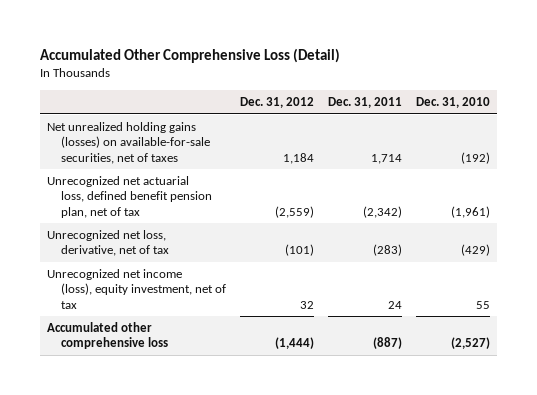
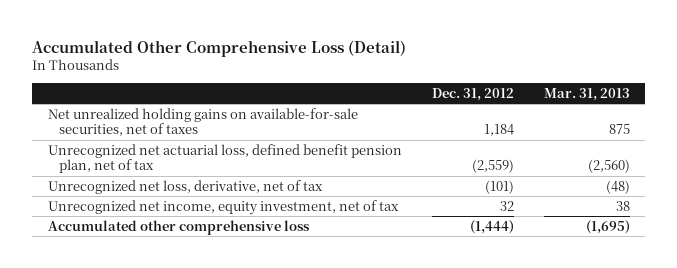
- | Dec. 31, 2012 | Dec. 31, 2011 | Dec. 31, 2010
+ | Dec. 31, 2012 | Mar. 31, 2013
- Net unrealized holding gains (losses) on available-for-sale securities, net of taxes | 1,184 | 1,714 | (192)
+ Net unrealized holding gains on available-for-sale securities, net of taxes | 1,184 | 875
- Unrecognized net income (loss), equity investment, net of tax | 32 | 24 | 55
+ Unrecognized net income, equity investment, net of tax | 32 | 38

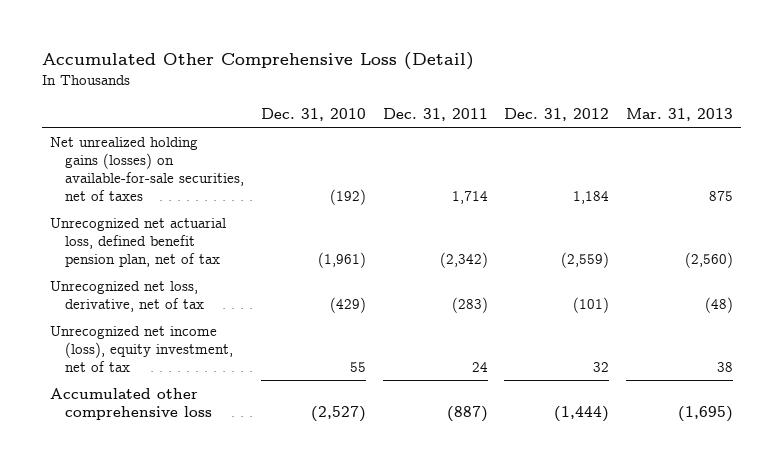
- | Dec. 31, 2012 | Mar. 31, 2013
+ | Dec. 31, 2010 | Dec. 31, 2011 | Dec. 31, 2012 | Mar. 31, 2013
- Net unrealized holding gains on available-for-sale securities, net of taxes | 1,184 | 875
+ Net unrealized holding gains (losses) on available-for-sale securities, net of taxes | (192) | 1,714 | 1,184 | 875
- Unrecognized net income, equity investment, net of tax | 32 | 38
+ Unrecognized net income (loss), equity investment, net of tax | 55 | 24 | 32 | 38

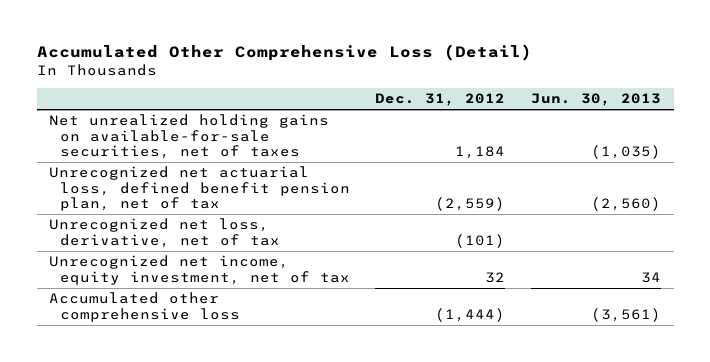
- | Dec. 31, 2010 | Dec. 31, 2011 | Dec. 31, 2012 | Mar. 31, 2013
+ | Dec. 31, 2012 | Jun. 30, 2013
- Net unrealized holding gains (losses) on available-for-sale securities, net of taxes | (192) | 1,714 | 1,184 | 875
+ Net unrealized holding gains on available-for-sale securities, net of taxes | 1,184 | (1,035)
- Unrecognized net income (loss), equity investment, net of tax | 55 | 24 | 32 | 38
+ Unrecognized net income, equity investment, net of tax | 32 | 34

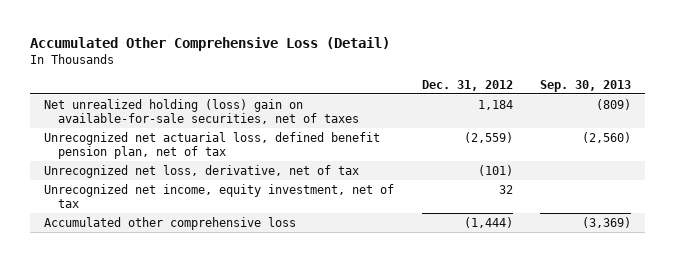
- | Dec. 31, 2012 | Jun. 30, 2013
+ | Dec. 31, 2012 | Sep. 30, 2013
- Net unrealized holding gains on available-for-sale securities, net of taxes | 1,184 | (1,035)
+ Net unrealized holding (loss) gain on available-for-sale securities, net of taxes | 1,184 | (809)

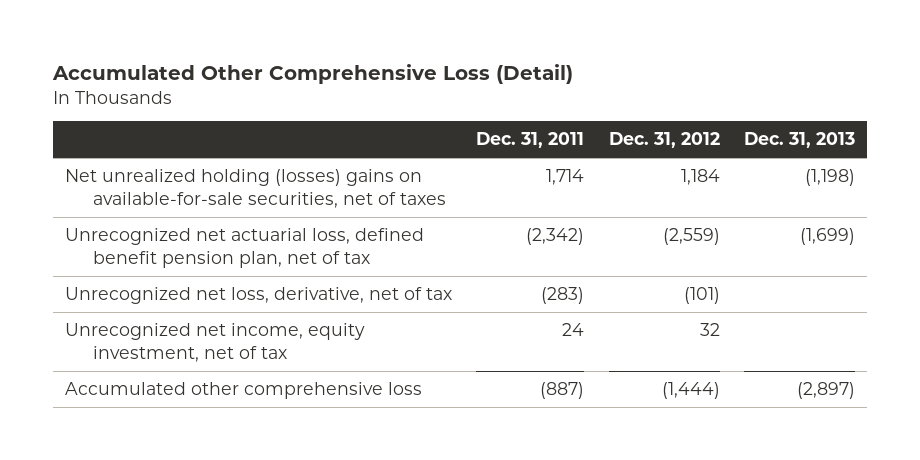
- | Dec. 31, 2012 | Sep. 30, 2013
+ | Dec. 31, 2011 | Dec. 31, 2012 | Dec. 31, 2013
- Net unrealized holding (loss) gain on available-for-sale securities, net of taxes | 1,184 | (809)
+ Net unrealized holding (losses) gains on available-for-sale securities, net of taxes | 1,714 | 1,184 | (1,198)

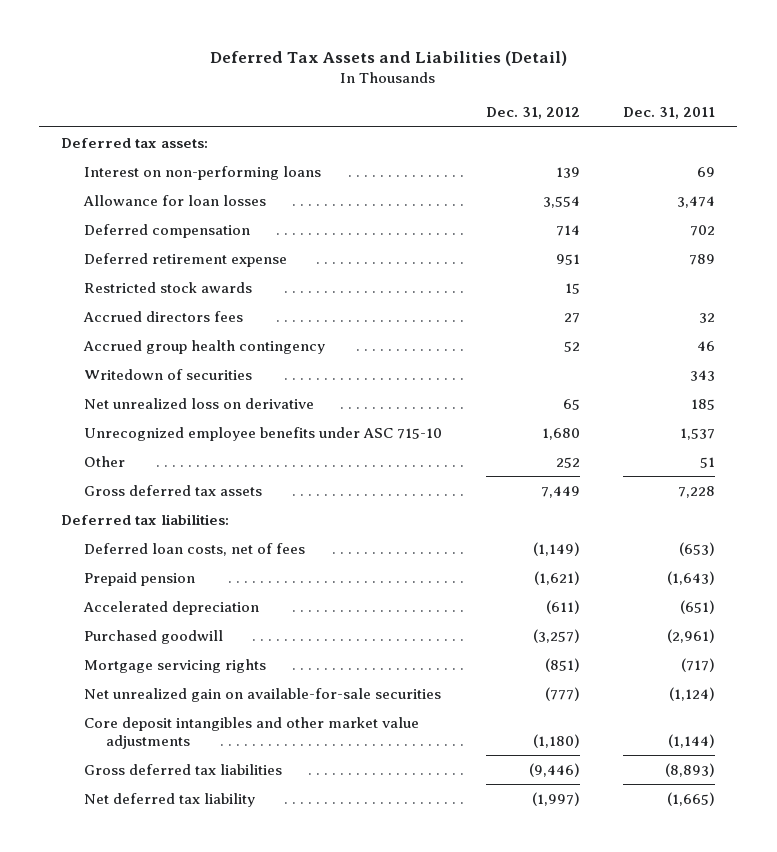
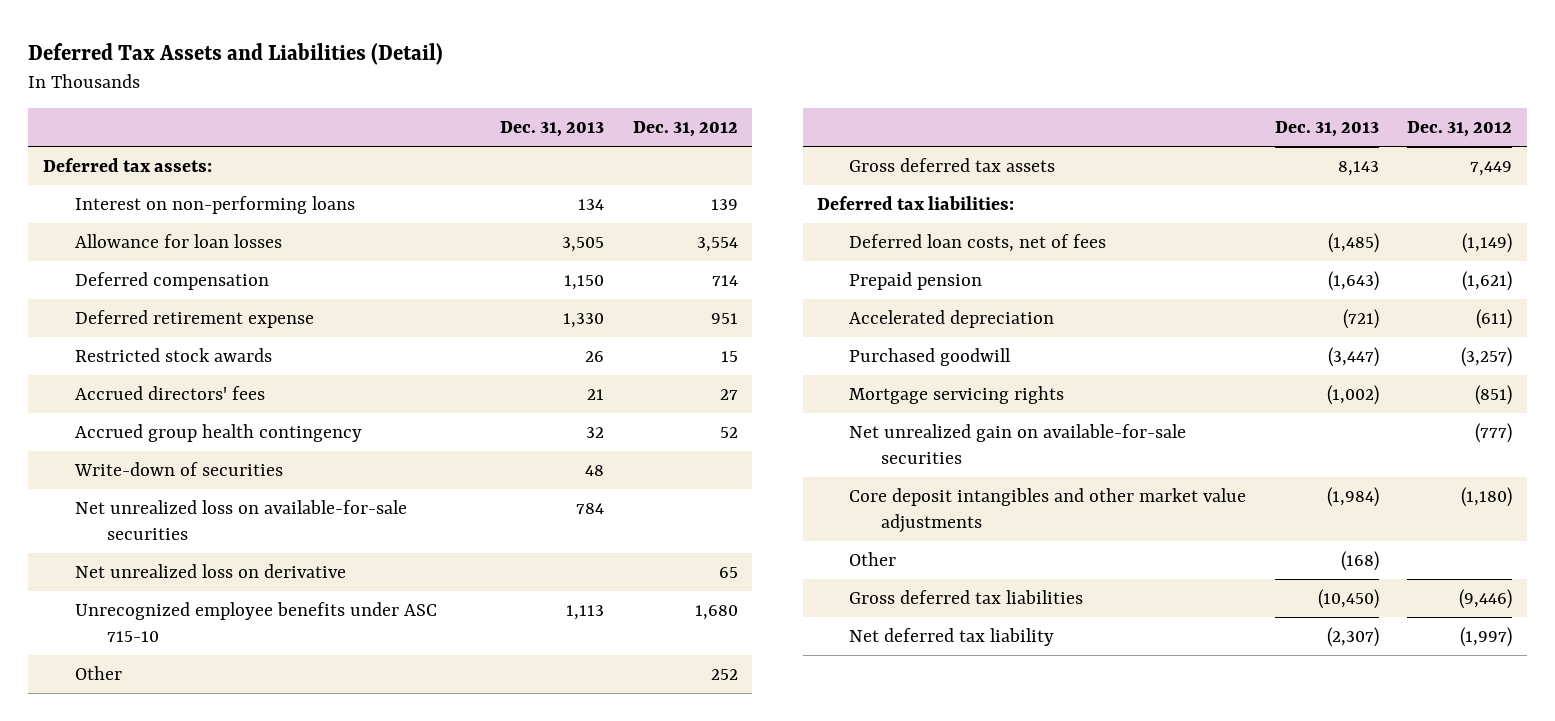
- | Dec. 31, 2012 | Dec. 31, 2011
+ | Dec. 31, 2013 | Dec. 31, 2012
- Accrued directors fees | 27 | 32
+ Accrued directors' fees | 21 | 27
- Writedown of securities | | 343
+ Write-down of securities | 48 |
+ Net unrealized loss on available-for-sale securities | 784 |
+ Other | (168) |

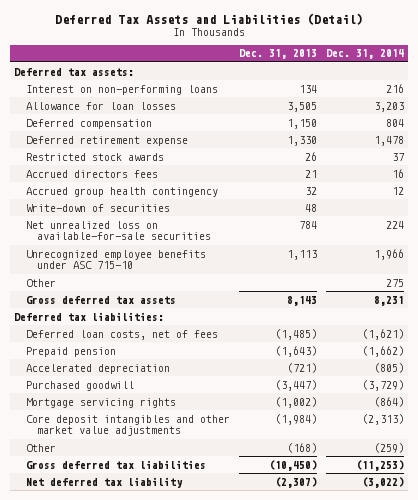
- | Dec. 31, 2013 | Dec. 31, 2012
+ | Dec. 31, 2013 | Dec. 31, 2014
- Accrued directors' fees | 21 | 27
+ Accrued directors fees | 21 | 16
- Net unrealized loss on derivative | | 65
- Net unrealized gain on available-for-sale securities | | (777)

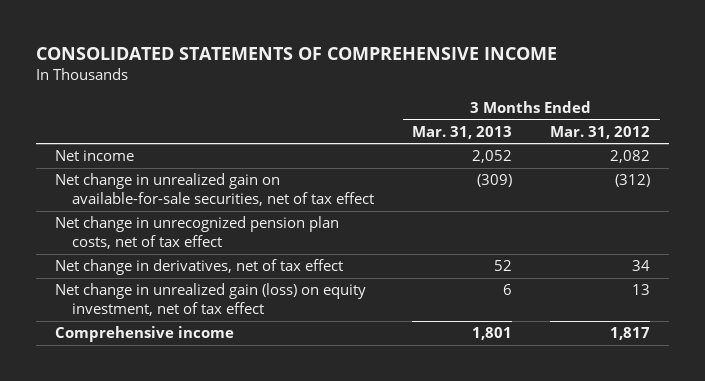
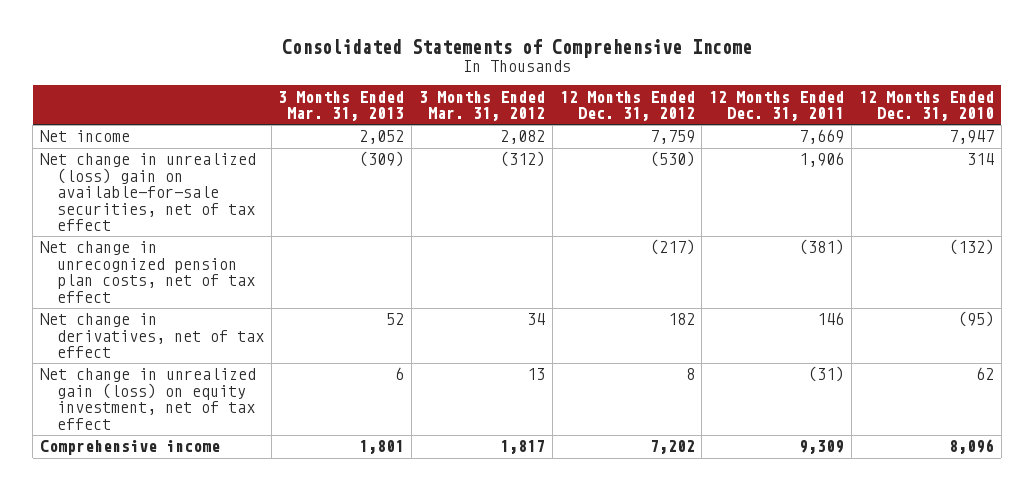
- CONSOLIDATED STATEMENTS OF COMPREHENSIVE INCOME
+ Consolidated Statements of Comprehensive Income
- | 3 Months Ended Mar. 31, 2013 | 3 Months Ended Mar. 31, 2012
+ | 3 Months Ended Mar. 31, 2013 | 3 Months Ended Mar. 31, 2012 | 12 Months Ended Dec. 31, 2012 | 12 Months Ended Dec. 31, 2011 | 12 Months Ended Dec. 31, 2010
- Net change in unrealized gain on available-for-sale securities, net of tax effect | (309) | (312)
+ Net change in unrealized (loss) gain on available-for-sale securities, net of tax effect | (309) | (312) | (530) | 1,906 | 314

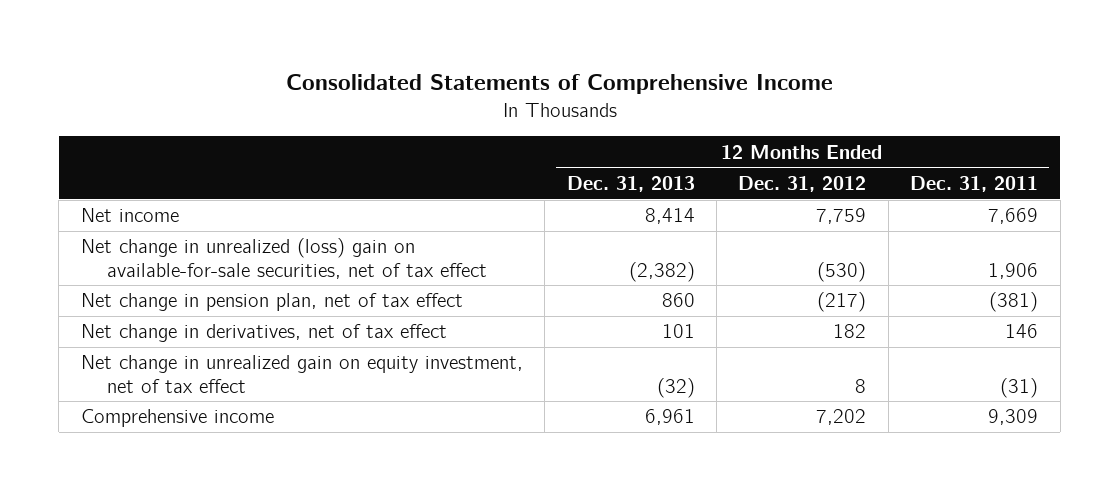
- | 3 Months Ended Mar. 31, 2013 | 3 Months Ended Mar. 31, 2012 | 12 Months Ended Dec. 31, 2012 | 12 Months Ended Dec. 31, 2011 | 12 Months Ended Dec. 31, 2010
+ | 12 Months Ended Dec. 31, 2013 | 12 Months Ended Dec. 31, 2012 | 12 Months Ended Dec. 31, 2011
- Net change in unrecognized pension plan costs, net of tax effect | | | (217) | (381) | (132)
+ Net change in pension plan, net of tax effect | 860 | (217) | (381)
- Net change in unrealized gain (loss) on equity investment, net of tax effect | 6 | 13 | 8 | (31) | 62
+ Net change in unrealized gain on equity investment, net of tax effect | (32) | 8 | (31)

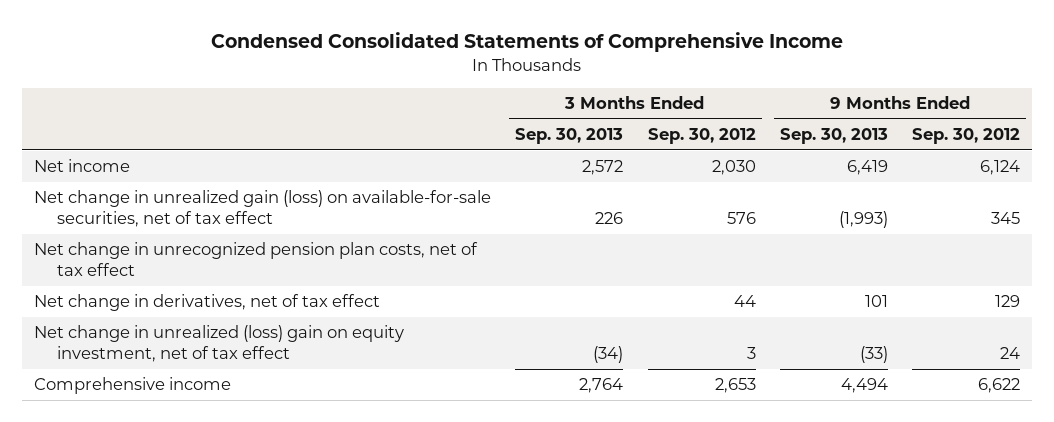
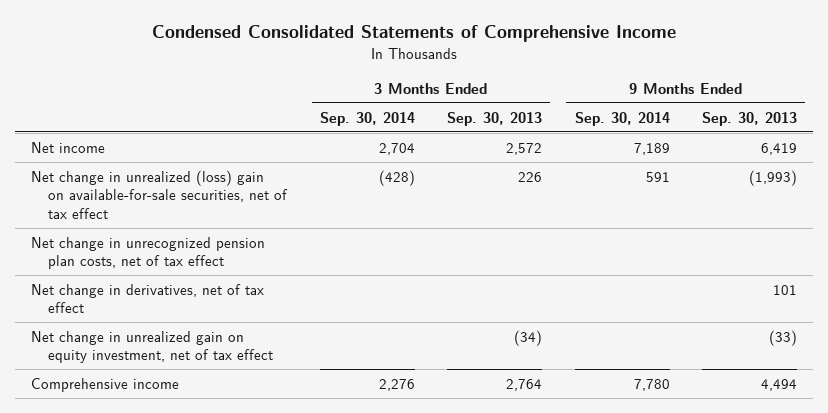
- | 3 Months Ended Sep. 30, 2013 | 3 Months Ended Sep. 30, 2012 | 9 Months Ended Sep. 30, 2013 | 9 Months Ended Sep. 30, 2012
+ | 3 Months Ended Sep. 30, 2014 | 3 Months Ended Sep. 30, 2013 | 9 Months Ended Sep. 30, 2014 | 9 Months Ended Sep. 30, 2013
- Net change in unrealized gain (loss) on available-for-sale securities, net of tax effect | 226 | 576 | (1,993) | 345
+ Net change in unrealized (loss) gain on available-for-sale securities, net of tax effect | (428) | 226 | 591 | (1,993)
- Net change in unrealized (loss) gain on equity investment, net of tax effect | (34) | 3 | (33) | 24
+ Net change in unrealized gain on equity investment, net of tax effect | | (34) | | (33)

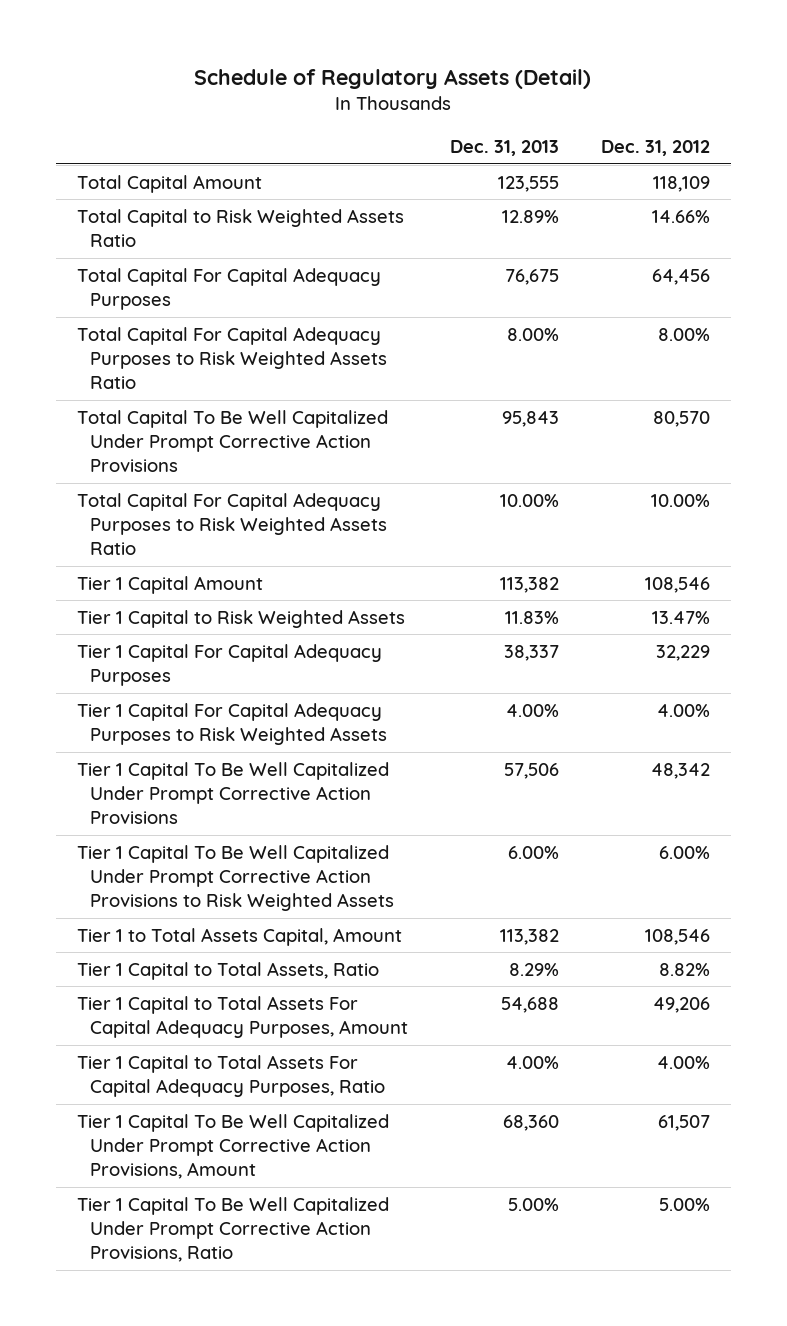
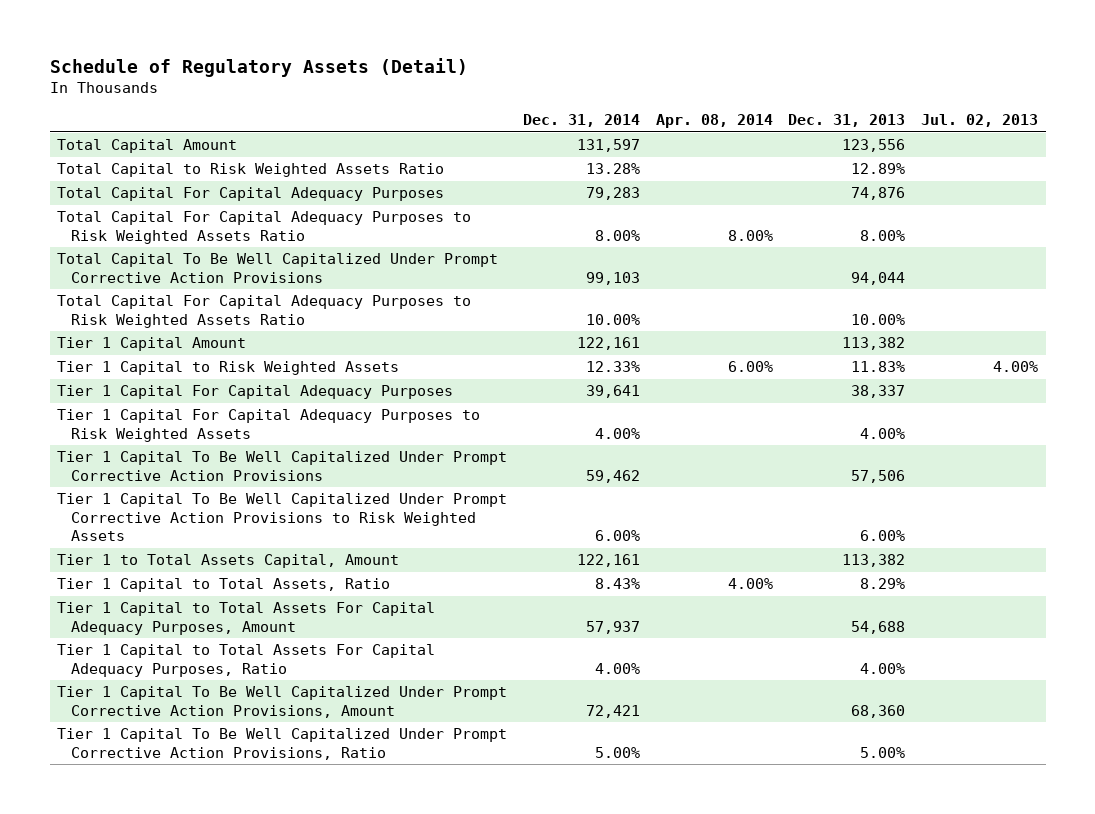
- | Dec. 31, 2013 | Dec. 31, 2012
+ | Dec. 31, 2014 | Apr. 08, 2014 | Dec. 31, 2013 | Jul. 02, 2013
- Total Capital Amount | 123,555 | 118,109
+ Total Capital Amount | 131,597 | | 123,556 |
- Total Capital For Capital Adequacy Purposes | 76,675 | 64,456
+ Total Capital For Capital Adequacy Purposes | 79,283 | | 74,876 |
- Total Capital To Be Well Capitalized Under Prompt Corrective Action Provisions | 95,843 | 80,570
+ Total Capital To Be Well Capitalized Under Prompt Corrective Action Provisions | 99,103 | | 94,044 |

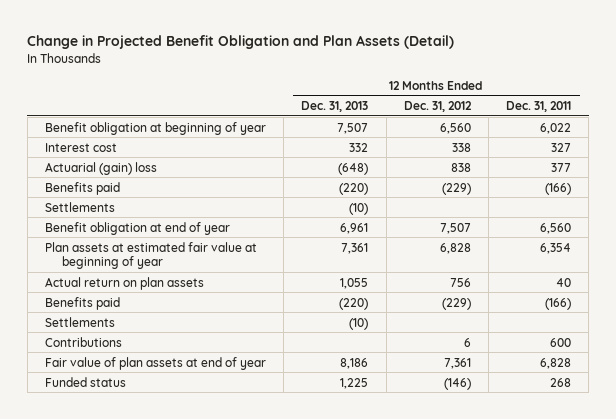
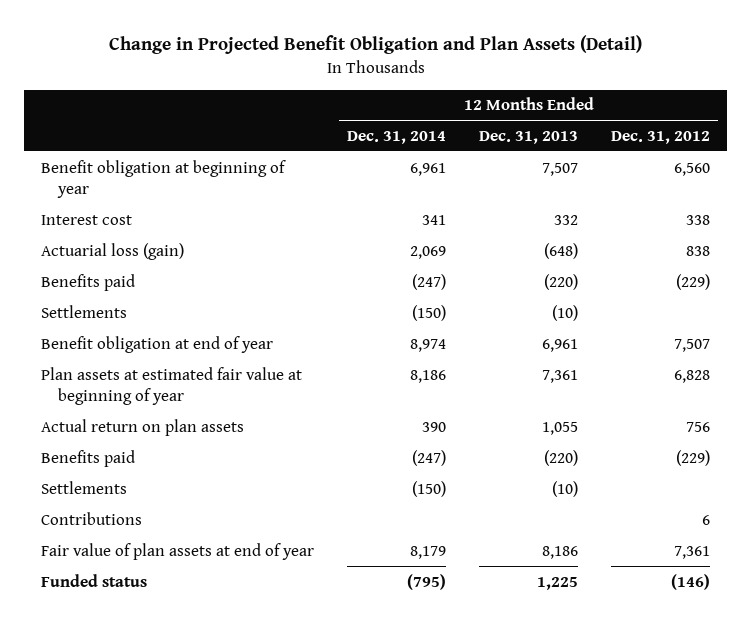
- | 12 Months Ended Dec. 31, 2013 | 12 Months Ended Dec. 31, 2012 | 12 Months Ended Dec. 31, 2011
+ | 12 Months Ended Dec. 31, 2014 | 12 Months Ended Dec. 31, 2013 | 12 Months Ended Dec. 31, 2012
- Actuarial (gain) loss | (648) | 838 | 377
+ Actuarial loss (gain) | 2,069 | (648) | 838

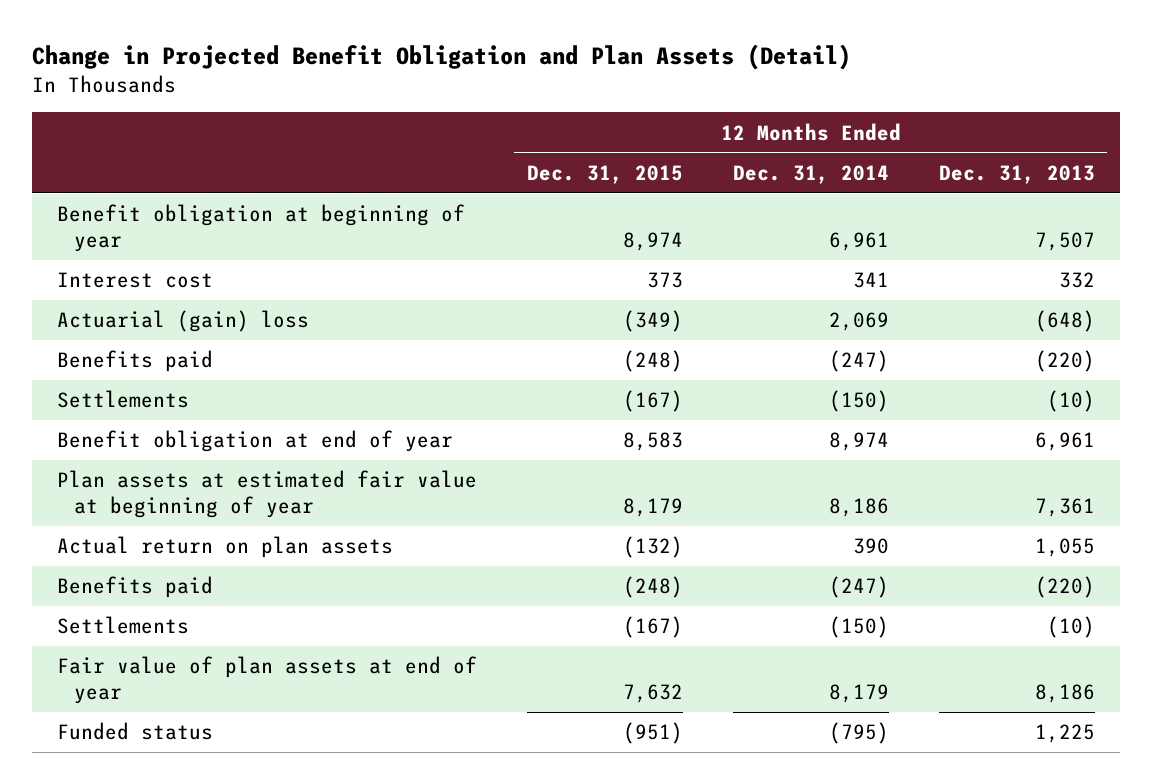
- | 12 Months Ended Dec. 31, 2014 | 12 Months Ended Dec. 31, 2013 | 12 Months Ended Dec. 31, 2012
+ | 12 Months Ended Dec. 31, 2015 | 12 Months Ended Dec. 31, 2014 | 12 Months Ended Dec. 31, 2013
- Actuarial loss (gain) | 2,069 | (648) | 838
+ Actuarial (gain) loss | (349) | 2,069 | (648)
- Contributions | | | 6

